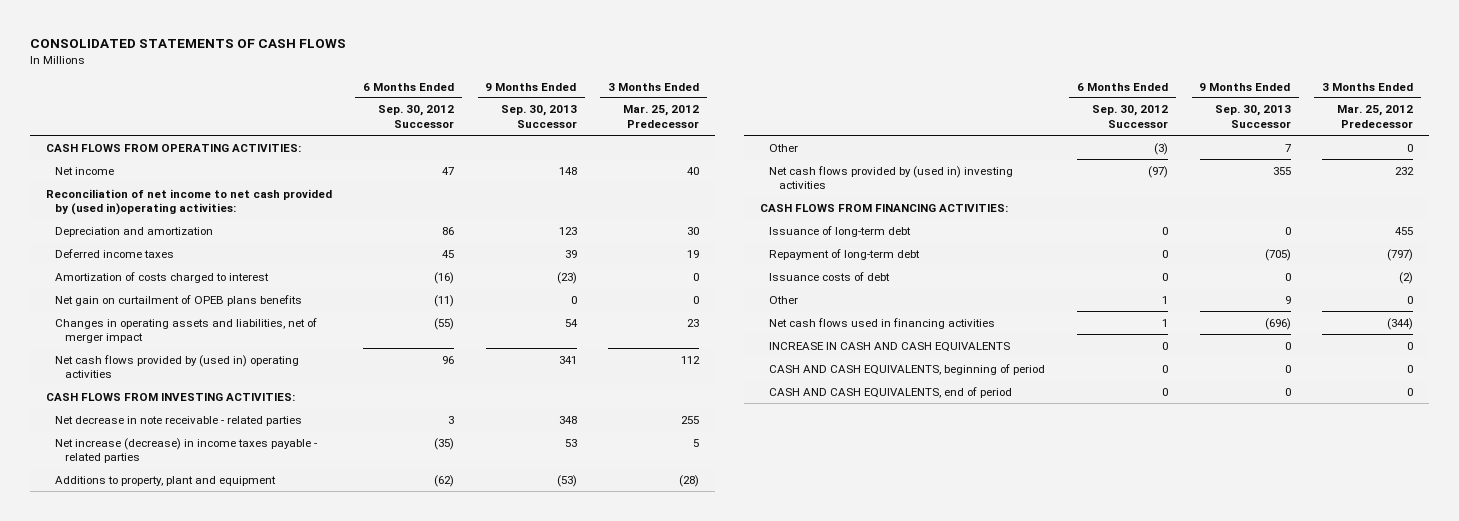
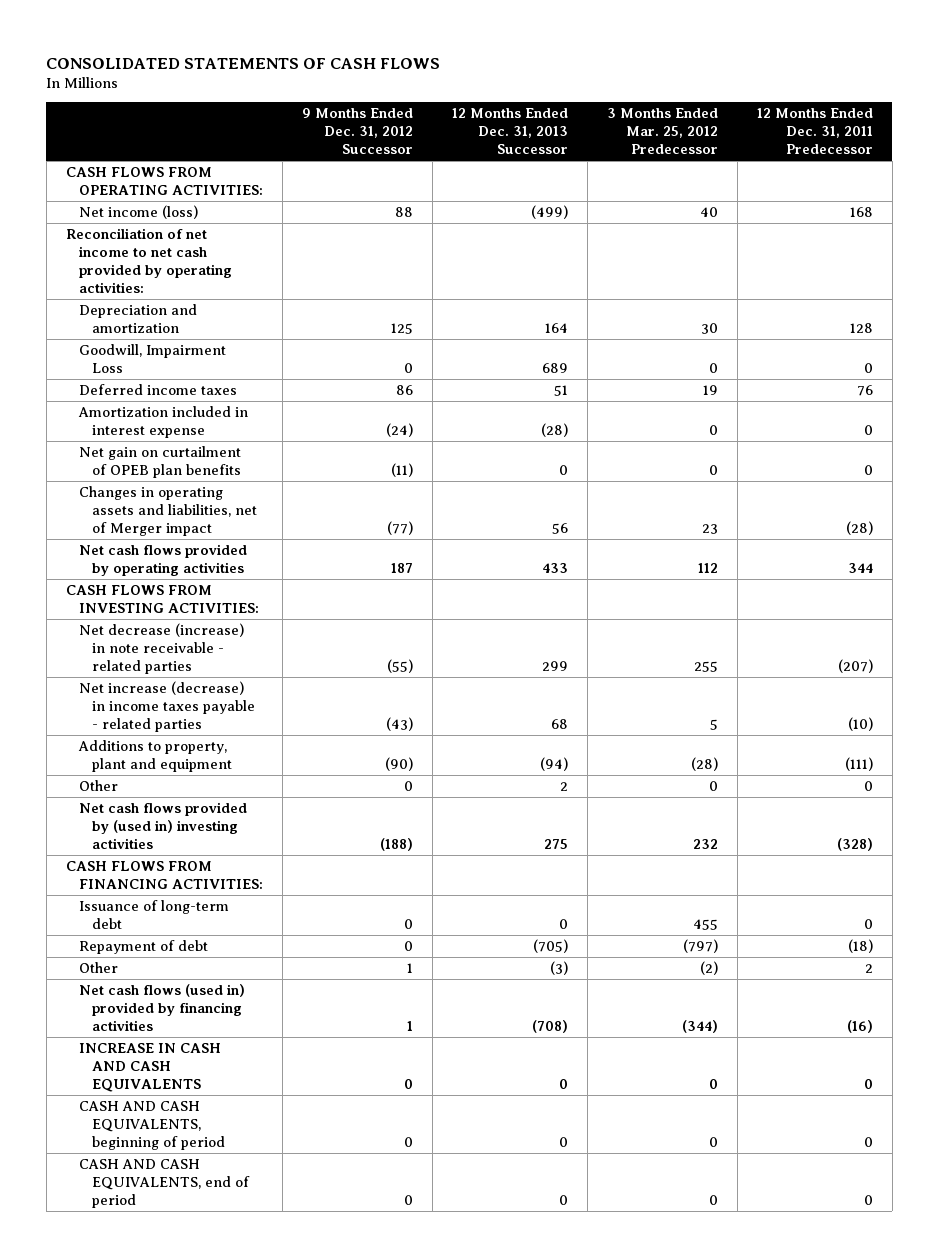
- | 6 Months Ended Sep. 30, 2012 Successor | 9 Months Ended Sep. 30, 2013 Successor | 3 Months Ended Mar. 25, 2012 Predecessor
+ | 9 Months Ended Dec. 31, 2012 Successor | 12 Months Ended Dec. 31, 2013 Successor | 3 Months Ended Mar. 25, 2012 Predecessor | 12 Months Ended Dec. 31, 2011 Predecessor
- Net income | 47 | 148 | 40
- Reconciliation of net income to net cash provided by (used in)operating activities:
+ Net income (loss) | 88 | (499) | 40 | 168
+ Reconciliation of net income to net cash provided by operating activities:
+ Goodwill, Impairment Loss | 0 | 689 | 0 | 0
- Amortization of costs charged to interest | (16) | (23) | 0
- Net gain on curtailment of OPEB plans benefits | (11) | 0 | 0
- Changes in operating assets and liabilities, net of merger impact | (55) | 54 | 23
- Net cash flows provided by (used in) operating activities | 96 | 341 | 112
+ Amortization included in interest expense | (24) | (28) | 0 | 0
+ Net gain on curtailment of OPEB plan benefits | (11) | 0 | 0 | 0
+ Changes in operating assets and liabilities, net of Merger impact | (77) | 56 | 23 | (28)
+ Net cash flows provided by operating activities | 187 | 433 | 112 | 344
- Net decrease in note receivable - related parties | 3 | 348 | 255
+ Net decrease (increase) in note receivable - related parties | (55) | 299 | 255 | (207)
- Repayment of long-term debt | 0 | (705) | (797)
- Issuance costs of debt | 0 | 0 | (2)
- Other | 1 | 9 | 0
- Net cash flows used in financing activities | 1 | (696) | (344)
+ Repayment of debt | 0 | (705) | (797) | (18)
+ Other | 1 | (3) | (2) | 2
+ Net cash flows (used in) provided by financing activities | 1 | (708) | (344) | (16)

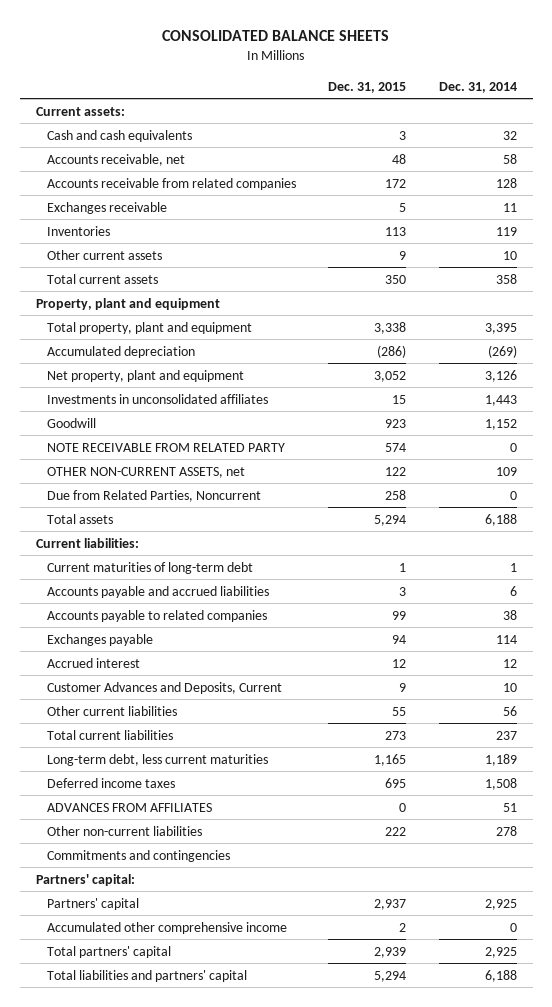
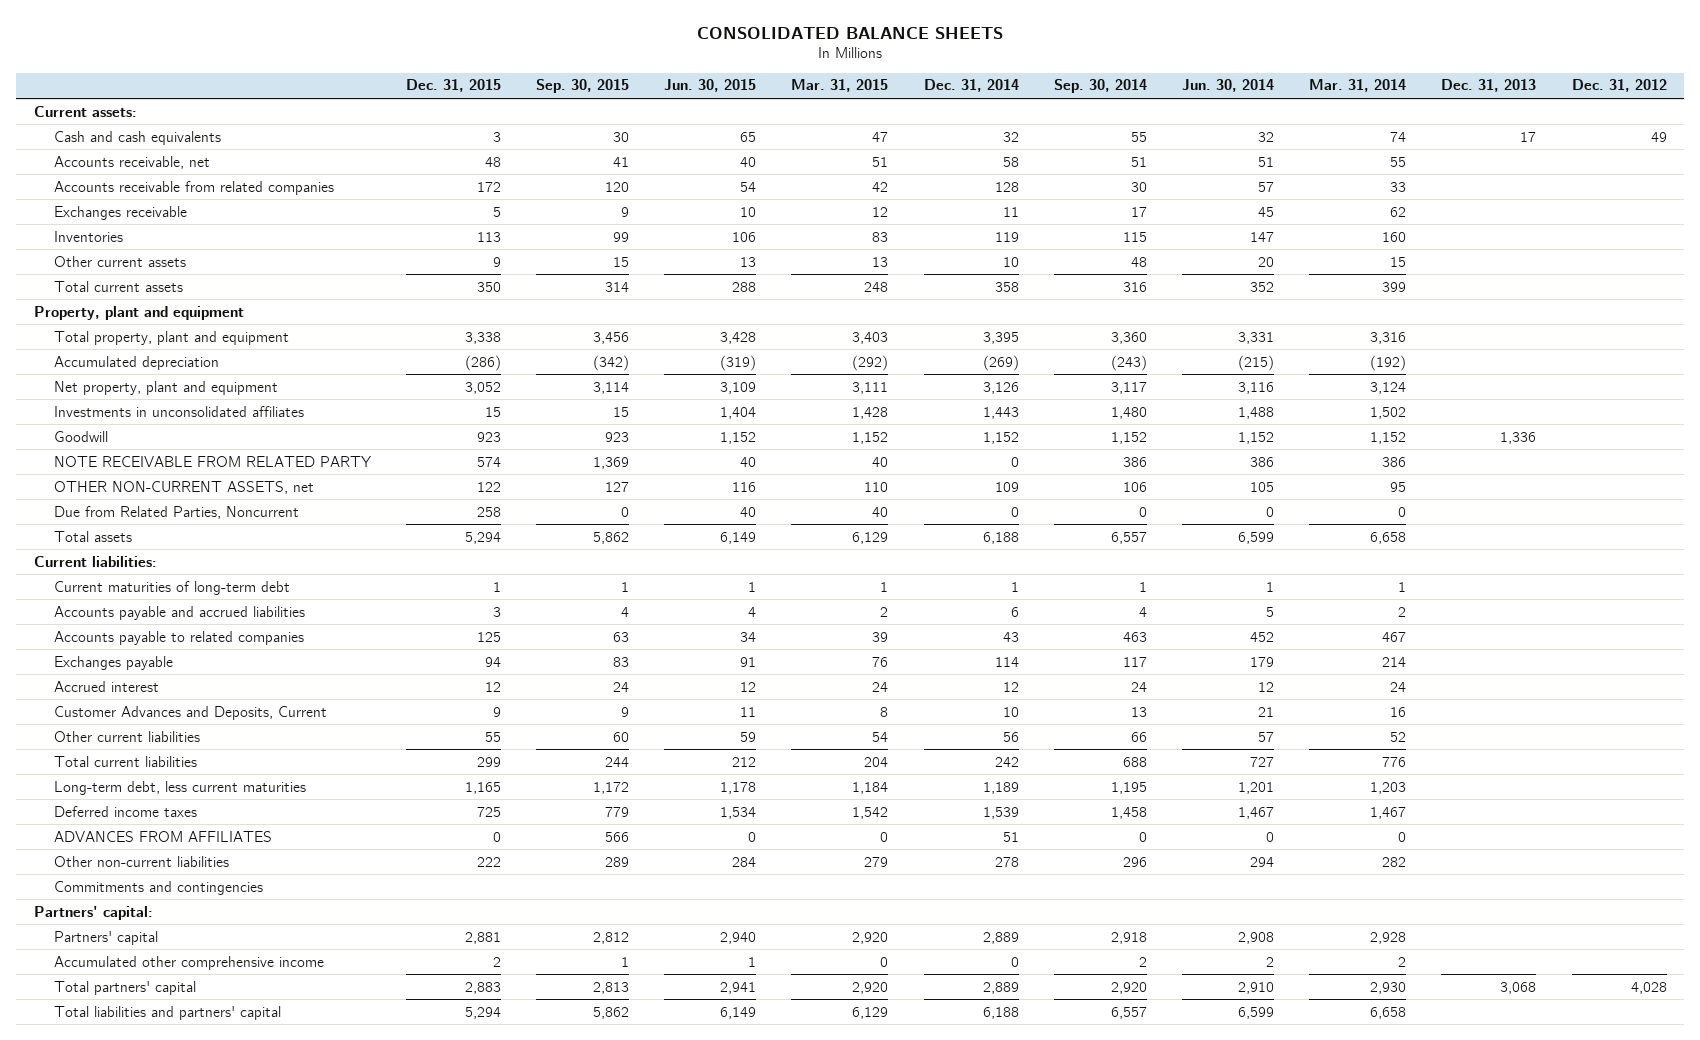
- | Dec. 31, 2015 | Dec. 31, 2014
+ | Dec. 31, 2015 | Sep. 30, 2015 | Jun. 30, 2015 | Mar. 31, 2015 | Dec. 31, 2014 | Sep. 30, 2014 | Jun. 30, 2014 | Mar. 31, 2014 | Dec. 31, 2013 | Dec. 31, 2012
- Accounts payable to related companies | 99 | 38
+ Accounts payable to related companies | 125 | 63 | 34 | 39 | 43 | 463 | 452 | 467 | |
- Total current liabilities | 273 | 237
+ Total current liabilities | 299 | 244 | 212 | 204 | 242 | 688 | 727 | 776 | |
- Deferred income taxes | 695 | 1,508
+ Deferred income taxes | 725 | 779 | 1,534 | 1,542 | 1,539 | 1,458 | 1,467 | 1,467 | |
- Partners' capital | 2,937 | 2,925
+ Partners' capital | 2,881 | 2,812 | 2,940 | 2,920 | 2,889 | 2,918 | 2,908 | 2,928 | |
- Total partners' capital | 2,939 | 2,925
+ Total partners' capital | 2,883 | 2,813 | 2,941 | 2,920 | 2,889 | 2,920 | 2,910 | 2,930 | 3,068 | 4,028

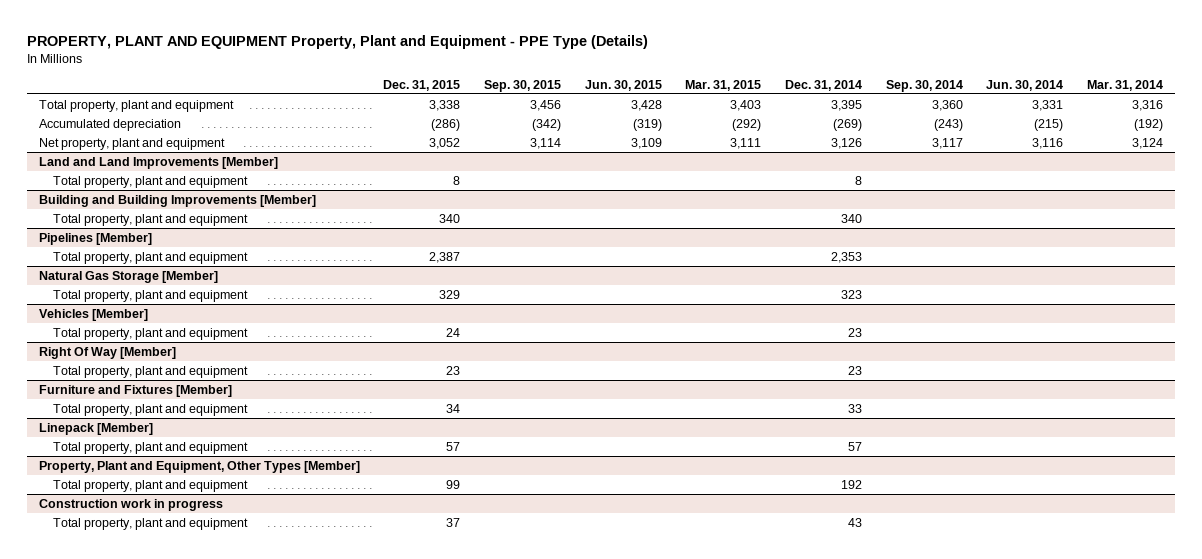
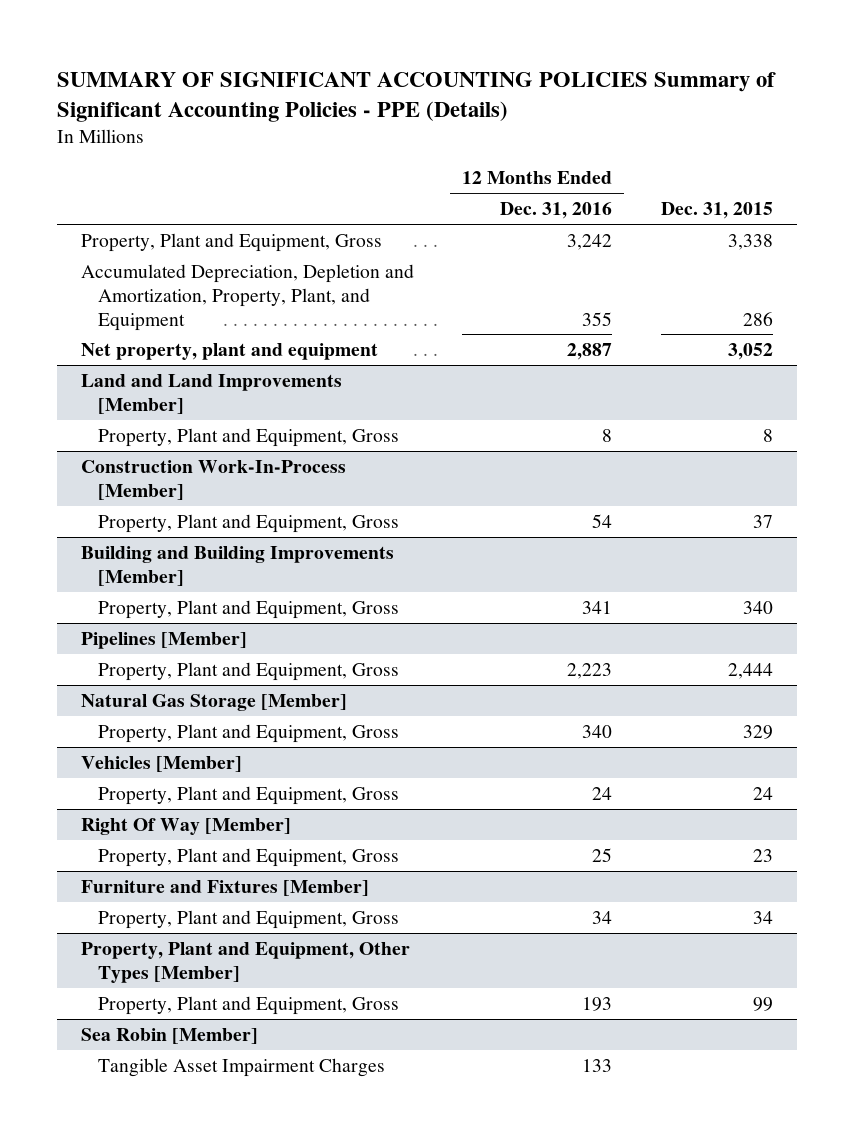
- PROPERTY, PLANT AND EQUIPMENT Property, Plant and Equipment - PPE Type (Details)
+ SUMMARY OF SIGNIFICANT ACCOUNTING POLICIES Summary of Significant Accounting Policies - PPE (Details)
- | Dec. 31, 2015 | Sep. 30, 2015 | Jun. 30, 2015 | Mar. 31, 2015 | Dec. 31, 2014 | Sep. 30, 2014 | Jun. 30, 2014 | Mar. 31, 2014
+ | 12 Months Ended Dec. 31, 2016 | Dec. 31, 2015
- Total property, plant and equipment | 3,338 | 3,456 | 3,428 | 3,403 | 3,395 | 3,360 | 3,331 | 3,316
- Accumulated depreciation | (286) | (342) | (319) | (292) | (269) | (243) | (215) | (192)
+ Property, Plant and Equipment, Gross | 3,242 | 3,338
+ Accumulated Depreciation, Depletion and Amortization, Property, Plant, and Equipment | 355 | 286
@ Land and Land Improvements [Member]
- Total property, plant and equipment | 8 | | | | 8 | | |
+ Property, Plant and Equipment, Gross | 8 | 8
+ Construction Work-In-Process [Member]
+ Property, Plant and Equipment, Gross | 54 | 37
@ Building and Building Improvements [Member]
- Total property, plant and equipment | 340 | | | | 340 | | |
+ Property, Plant and Equipment, Gross | 341 | 340
@ Pipelines [Member]
- Total property, plant and equipment | 2,387 | | | | 2,353 | | |
+ Property, Plant and Equipment, Gross | 2,223 | 2,444
@ Natural Gas Storage [Member]
- Total property, plant and equipment | 329 | | | | 323 | | |
+ Property, Plant and Equipment, Gross | 340 | 329
@ Vehicles [Member]
- Total property, plant and equipment | 24 | | | | 23 | | |
+ Property, Plant and Equipment, Gross | 24 | 24
@ Right Of Way [Member]
- Total property, plant and equipment | 23 | | | | 23 | | |
+ Property, Plant and Equipment, Gross | 25 | 23
@ Furniture and Fixtures [Member]
- Total property, plant and equipment | 34 | | | | 33 | | |
- Linepack [Member]
- Total property, plant and equipment | 57 | | | | 57 | | |
@ Furniture and Fixtures [Member]
+ Property, Plant and Equipment, Gross | 34 | 34
@ Property, Plant and Equipment, Other Types [Member]
- Total property, plant and equipment | 99 | | | | 192 | | |
- Construction work in progress
- Total property, plant and equipment | 37 | | | | 43 | | |
@ Property, Plant and Equipment, Other Types [Member]
+ Property, Plant and Equipment, Gross | 193 | 99
+ Sea Robin [Member]
+ Tangible Asset Impairment Charges | 133 |

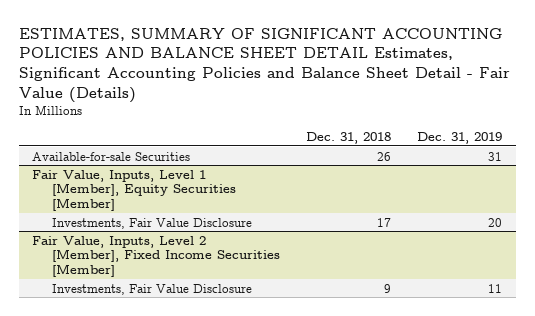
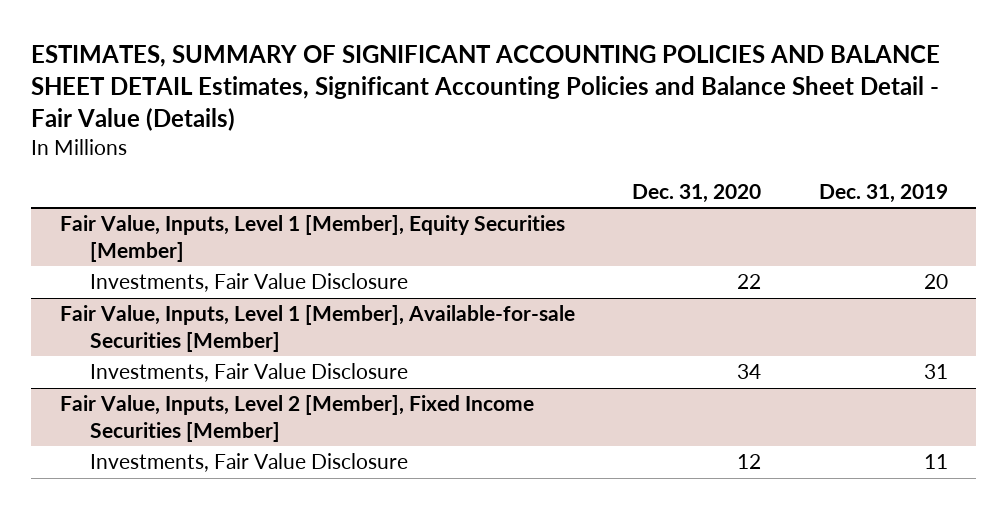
- | Dec. 31, 2018 | Dec. 31, 2019
+ | Dec. 31, 2020 | Dec. 31, 2019
- Available-for-sale Securities | 26 | 31
+ Fair Value, Inputs, Level 1 [Member], Available-for-sale Securities [Member]
+ Investments, Fair Value Disclosure | 34 | 31

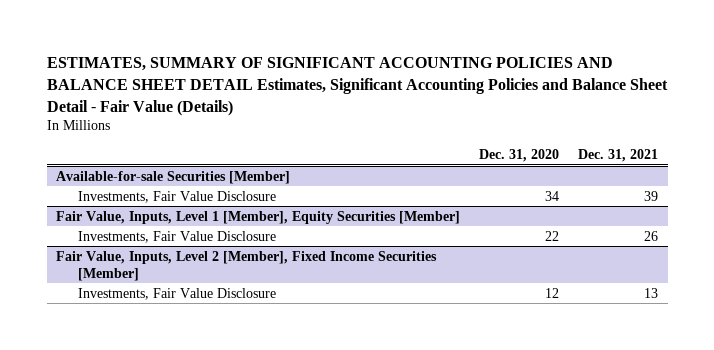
- | Dec. 31, 2020 | Dec. 31, 2019
+ | Dec. 31, 2020 | Dec. 31, 2021
+ Available-for-sale Securities [Member]
+ Investments, Fair Value Disclosure | 34 | 39
- Fair Value, Inputs, Level 1 [Member], Available-for-sale Securities [Member]
- Investments, Fair Value Disclosure | 34 | 31

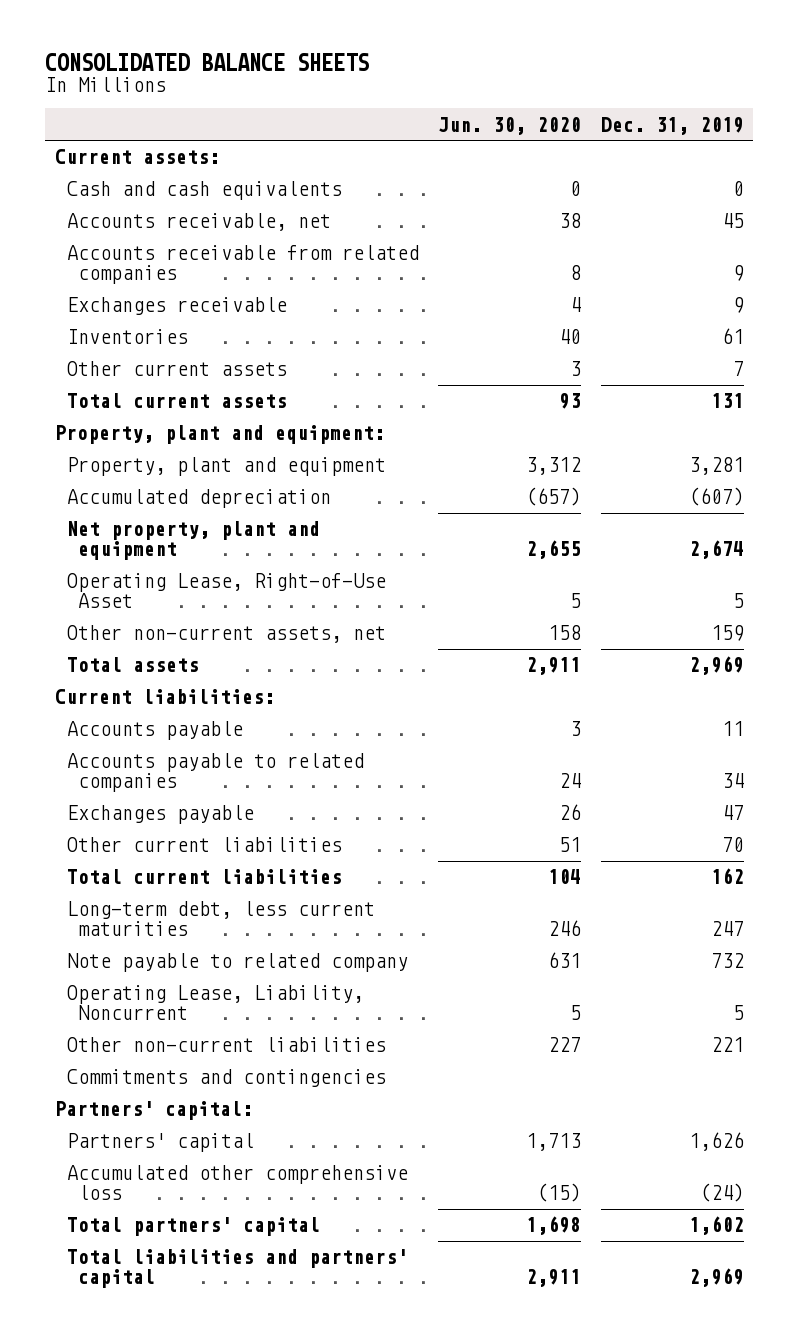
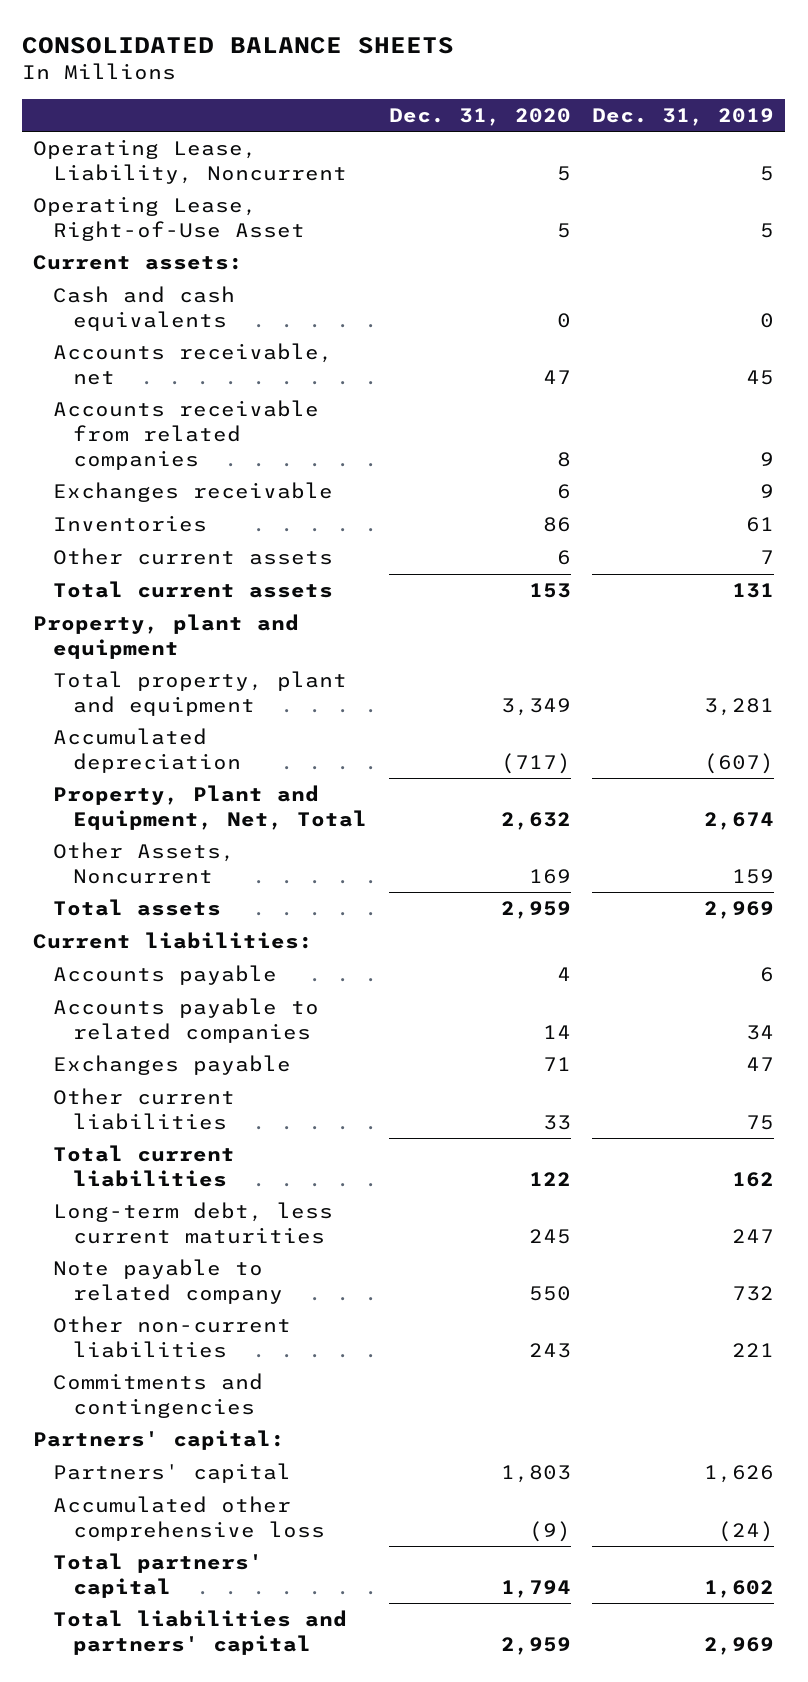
- | Jun. 30, 2020 | Dec. 31, 2019
+ | Dec. 31, 2020 | Dec. 31, 2019
moved up: Operating Lease, Liability, Noncurrent | 5 | 5
moved up: Operating Lease, Right-of-Use Asset | 5 | 5
- Property, plant and equipment:
- Property, plant and equipment | 3,312 | 3,281
+ Property, plant and equipment
+ Total property, plant and equipment | 3,349 | 3,281
- Net property, plant and equipment | 2,655 | 2,674
- Other non-current assets, net | 158 | 159
+ Property, Plant and Equipment, Net, Total | 2,632 | 2,674
+ Other Assets, Noncurrent | 169 | 159
- Accounts payable | 3 | 11
+ Accounts payable | 4 | 6
- Other current liabilities | 51 | 70
+ Other current liabilities | 33 | 75

